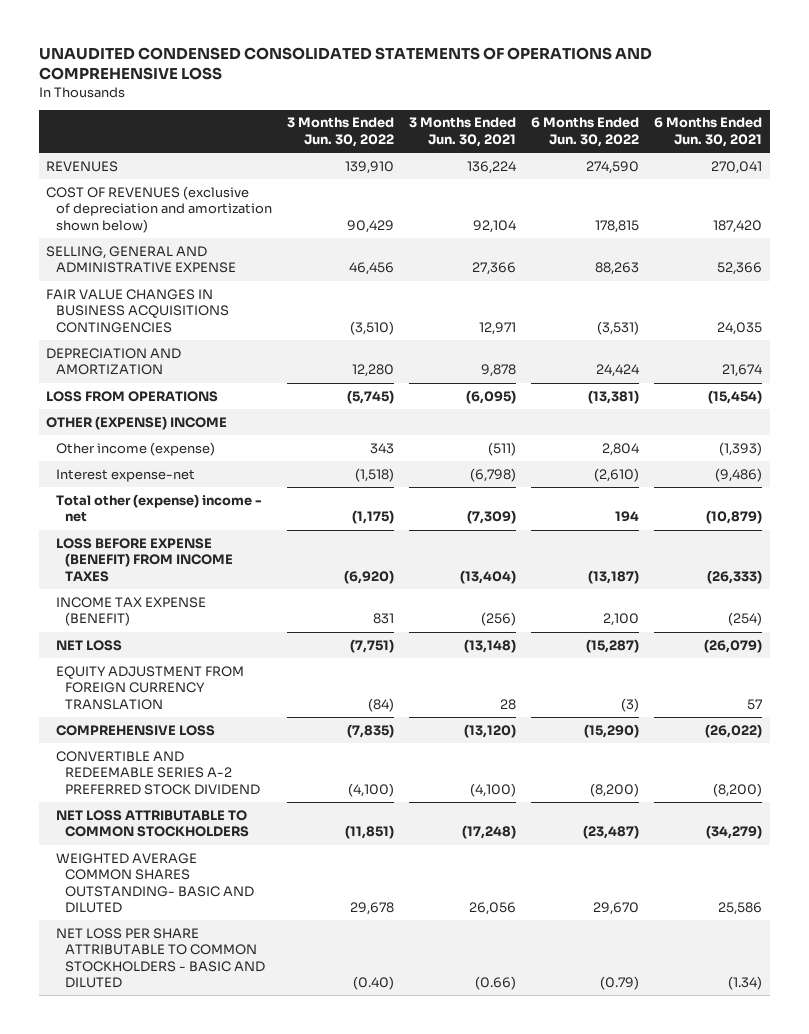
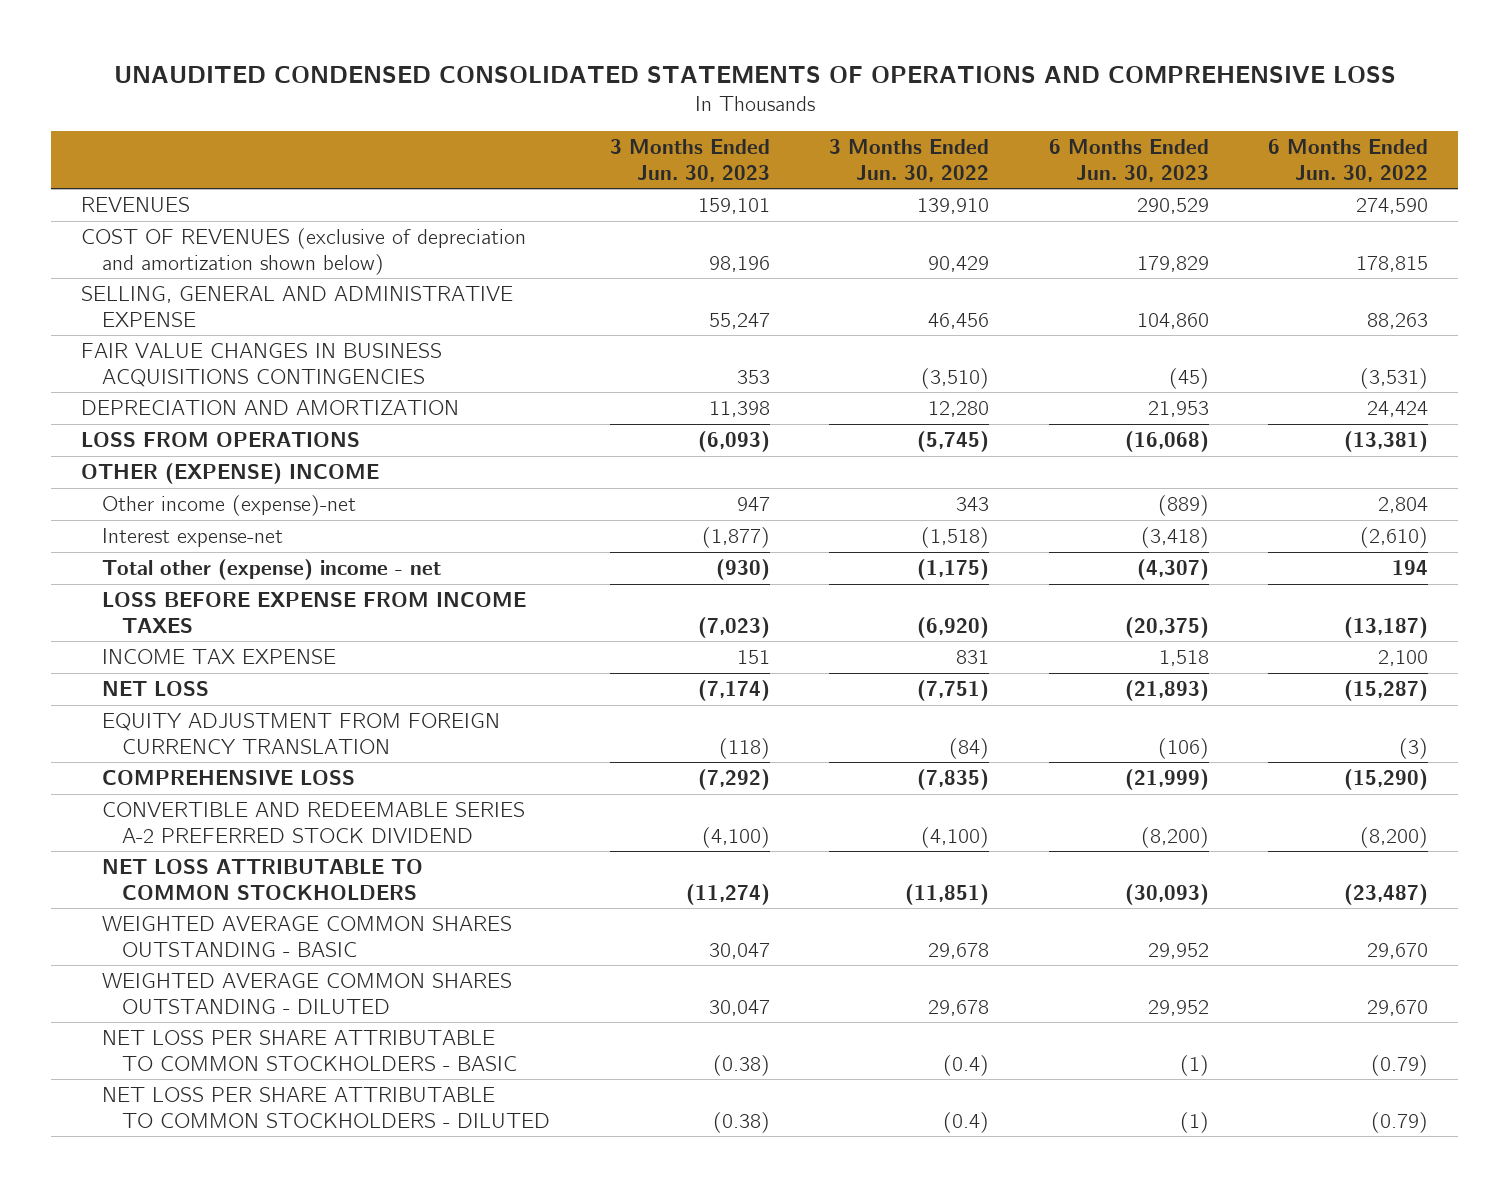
- | 3 Months Ended Jun. 30, 2022 | 3 Months Ended Jun. 30, 2021 | 6 Months Ended Jun. 30, 2022 | 6 Months Ended Jun. 30, 2021
+ | 3 Months Ended Jun. 30, 2023 | 3 Months Ended Jun. 30, 2022 | 6 Months Ended Jun. 30, 2023 | 6 Months Ended Jun. 30, 2022
- Other income (expense) | 343 | (511) | 2,804 | (1,393)
+ Other income (expense)-net | 947 | 343 | (889) | 2,804
- LOSS BEFORE EXPENSE (BENEFIT) FROM INCOME TAXES | (6,920) | (13,404) | (13,187) | (26,333)
- INCOME TAX EXPENSE (BENEFIT) | 831 | (256) | 2,100 | (254)
+ LOSS BEFORE EXPENSE FROM INCOME TAXES | (7,023) | (6,920) | (20,375) | (13,187)
+ INCOME TAX EXPENSE | 151 | 831 | 1,518 | 2,100
- WEIGHTED AVERAGE COMMON SHARES OUTSTANDING- BASIC AND DILUTED | 29,678 | 26,056 | 29,670 | 25,586
- NET LOSS PER SHARE ATTRIBUTABLE TO COMMON STOCKHOLDERS - BASIC AND DILUTED | (0.40) | (0.66) | (0.79) | (1.34)
+ WEIGHTED AVERAGE COMMON SHARES OUTSTANDING - BASIC | 30,047 | 29,678 | 29,952 | 29,670
+ WEIGHTED AVERAGE COMMON SHARES OUTSTANDING - DILUTED | 30,047 | 29,678 | 29,952 | 29,670
+ NET LOSS PER SHARE ATTRIBUTABLE TO COMMON STOCKHOLDERS - BASIC | (0.38) | (0.4) | (1) | (0.79)
+ NET LOSS PER SHARE ATTRIBUTABLE TO COMMON STOCKHOLDERS - DILUTED | (0.38) | (0.4) | (1) | (0.79)

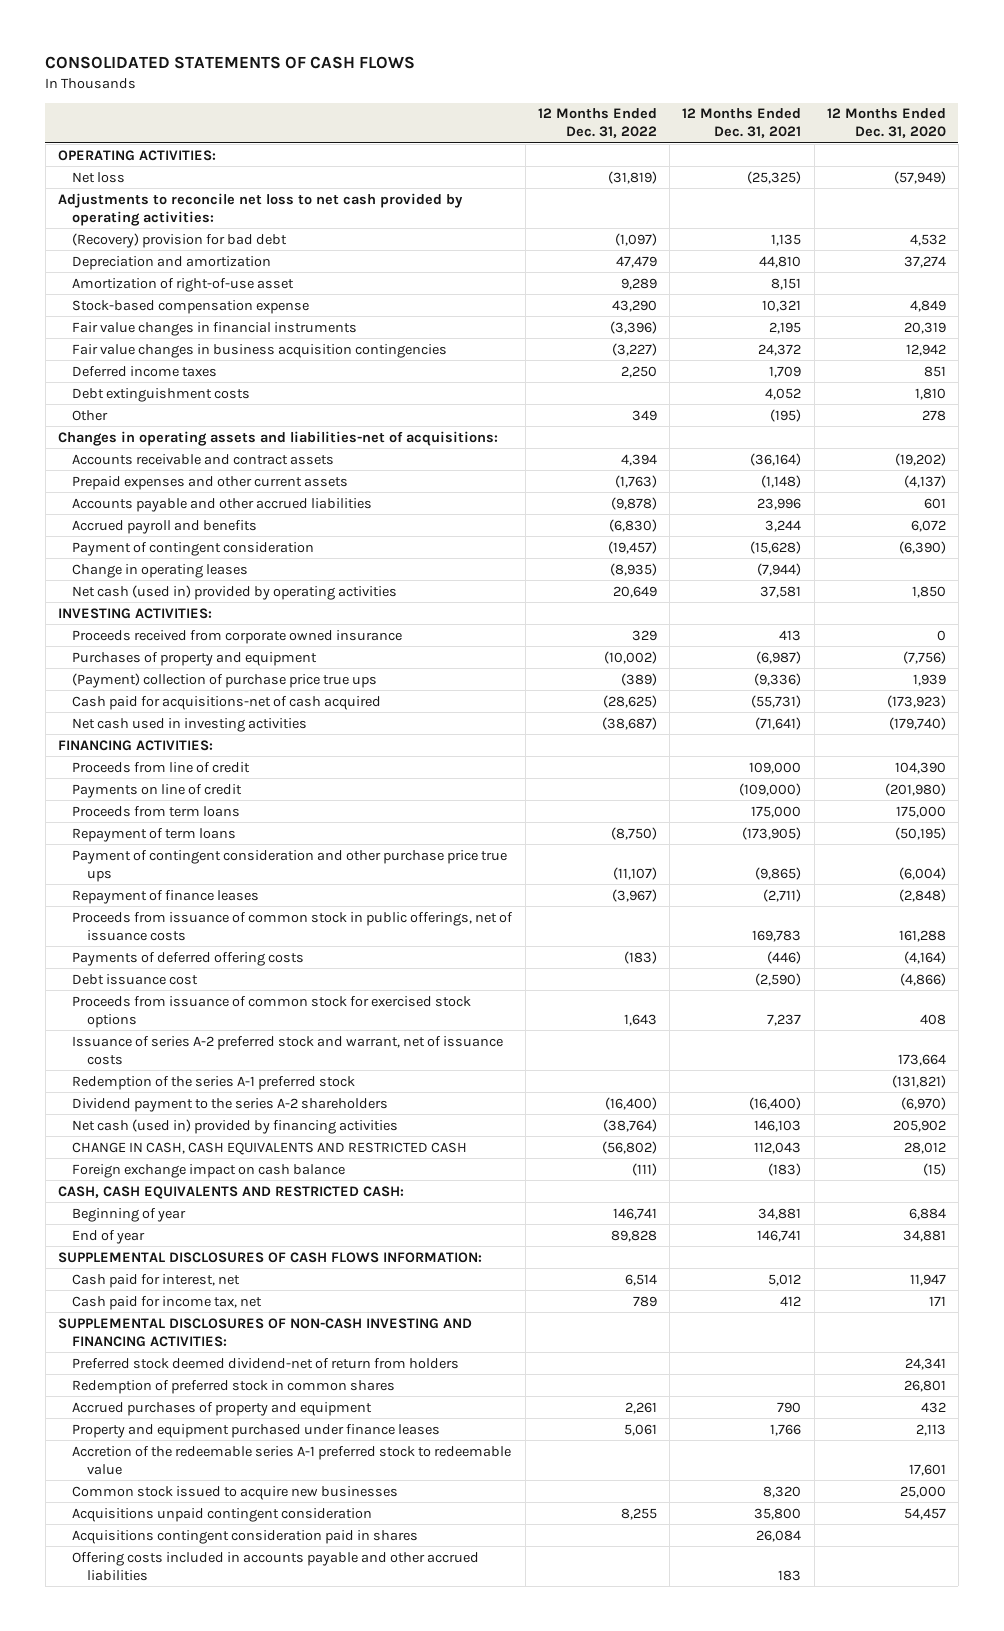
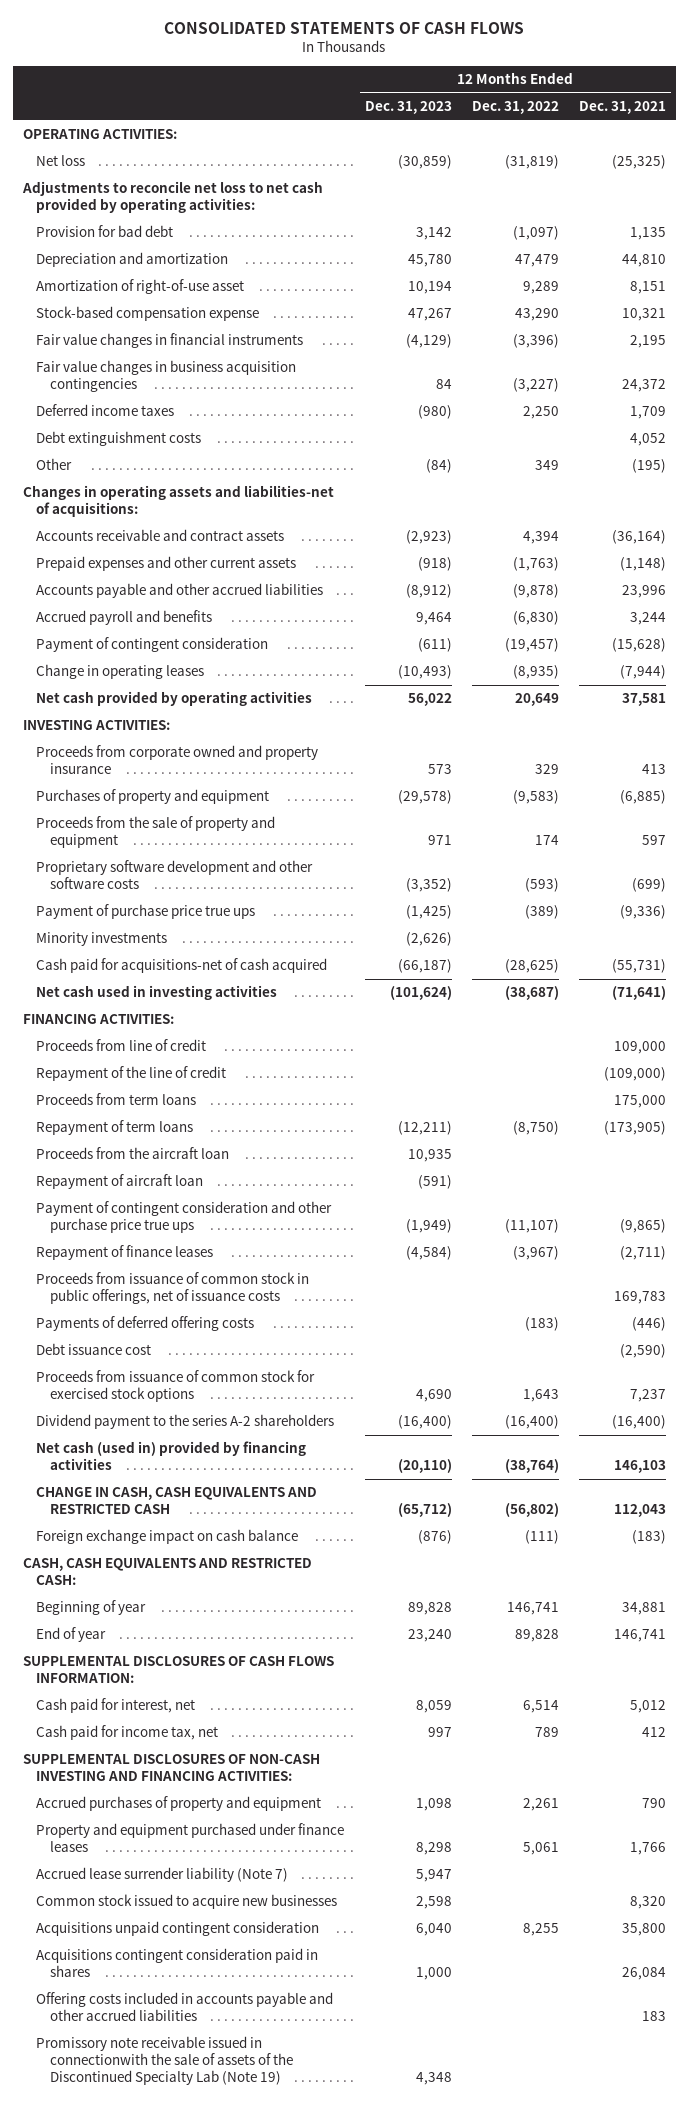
- | 12 Months Ended Dec. 31, 2022 | 12 Months Ended Dec. 31, 2021 | 12 Months Ended Dec. 31, 2020
+ | 12 Months Ended Dec. 31, 2023 | 12 Months Ended Dec. 31, 2022 | 12 Months Ended Dec. 31, 2021
- (Recovery) provision for bad debt | (1,097) | 1,135 | 4,532
+ Provision for bad debt | 3,142 | (1,097) | 1,135
- Net cash (used in) provided by operating activities | 20,649 | 37,581 | 1,850
+ Net cash provided by operating activities | 56,022 | 20,649 | 37,581
- Proceeds received from corporate owned insurance | 329 | 413 | 0
- Purchases of property and equipment | (10,002) | (6,987) | (7,756)
- (Payment) collection of purchase price true ups | (389) | (9,336) | 1,939
+ Proceeds from corporate owned and property insurance | 573 | 329 | 413
+ Purchases of property and equipment | (29,578) | (9,583) | (6,885)
+ Proceeds from the sale of property and equipment | 971 | 174 | 597
+ Proprietary software development and other software costs | (3,352) | (593) | (699)
+ Payment of purchase price true ups | (1,425) | (389) | (9,336)
+ Minority investments | (2,626) | |
- Payments on line of credit | | (109,000) | (201,980)
+ Repayment of the line of credit | | | (109,000)
+ Proceeds from the aircraft loan | 10,935 | |
+ Repayment of aircraft loan | (591) | |
- Issuance of series A-2 preferred stock and warrant, net of issuance costs | | | 173,664
- Redemption of the series A-1 preferred stock | | | (131,821)
- Preferred stock deemed dividend-net of return from holders | | | 24,341
- Redemption of preferred stock in common shares | | | 26,801
- Accretion of the redeemable series A-1 preferred stock to redeemable value | | | 17,601
+ Accrued lease surrender liability (Note 7) | 5,947 | |
+ Promissory note receivable issued in connectionwith the sale of assets of the Discontinued Specialty Lab (Note 19) | 4,348 | |

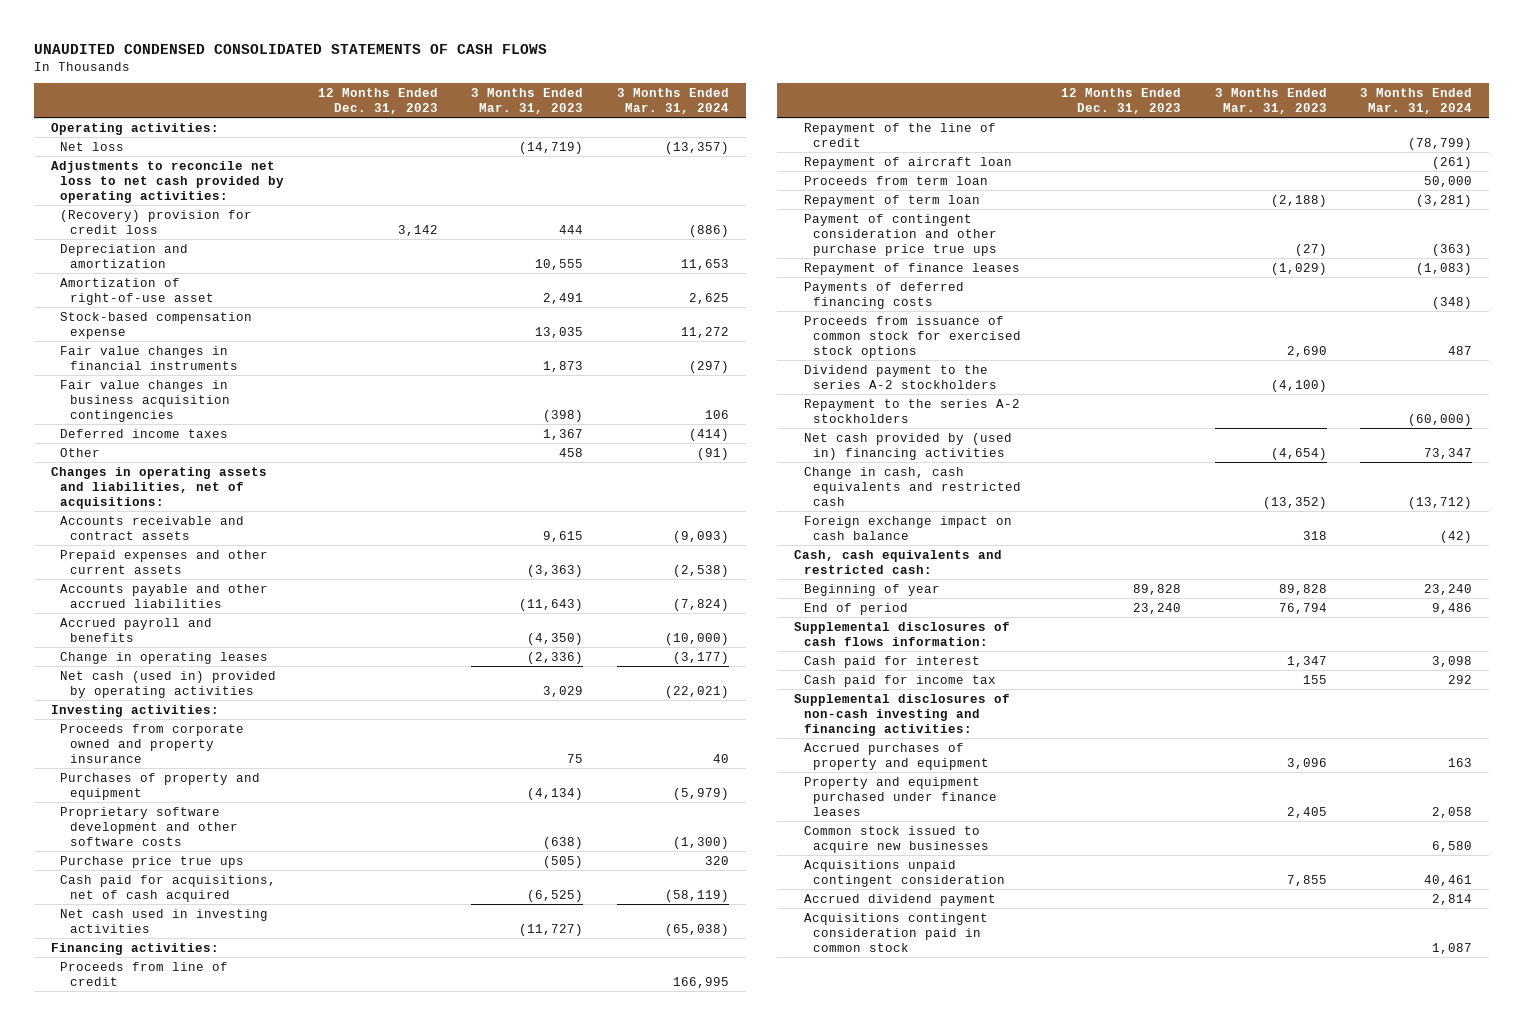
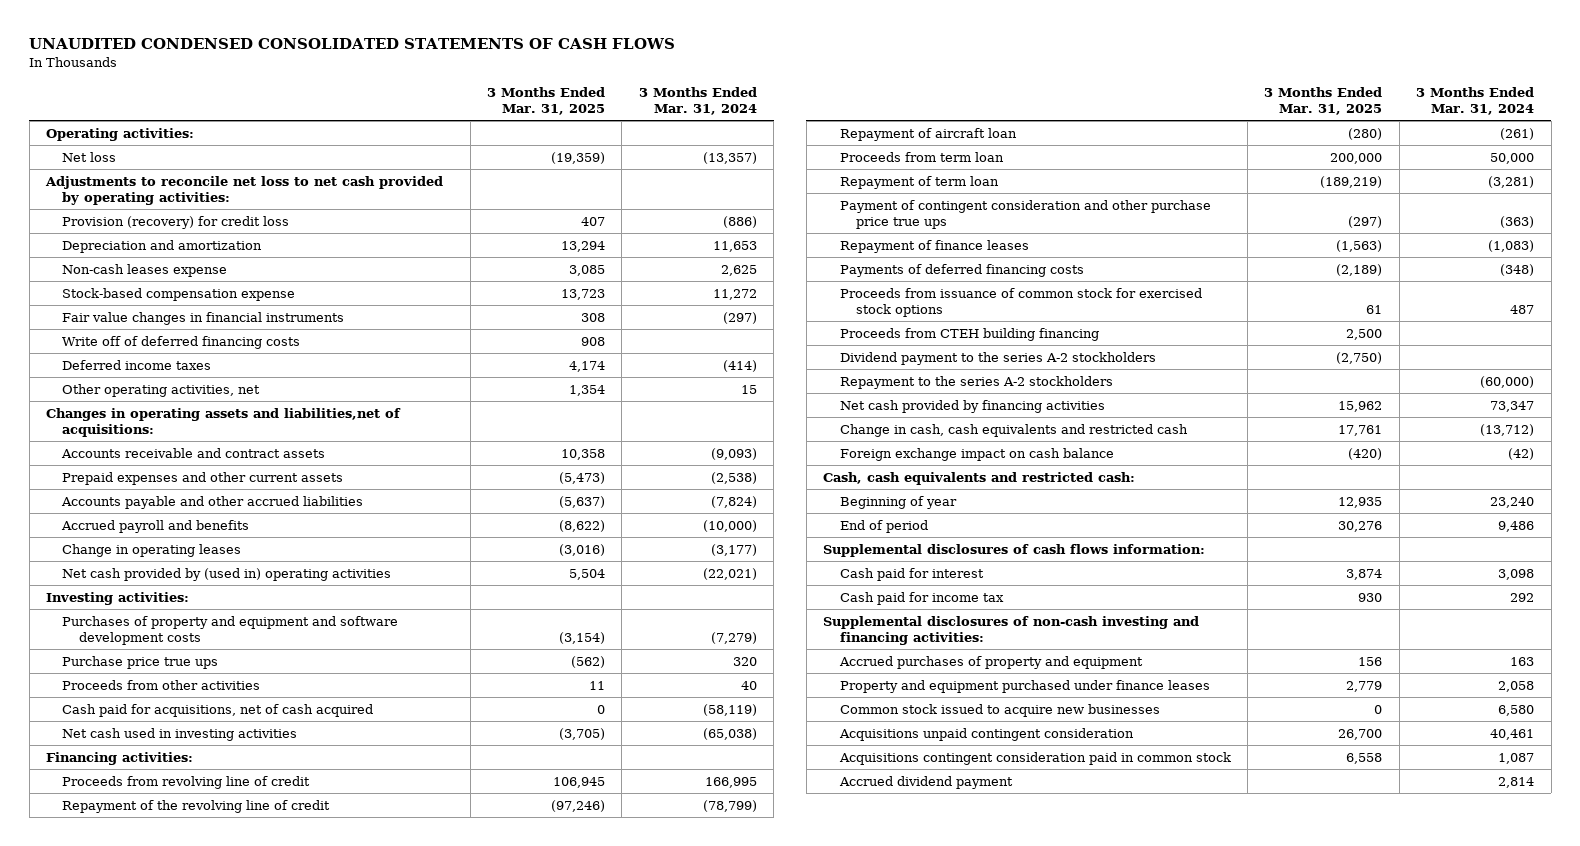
- | 12 Months Ended Dec. 31, 2023 | 3 Months Ended Mar. 31, 2023 | 3 Months Ended Mar. 31, 2024
+ | 3 Months Ended Mar. 31, 2025 | 3 Months Ended Mar. 31, 2024
- (Recovery) provision for credit loss | 3,142 | 444 | (886)
+ Provision (recovery) for credit loss | 407 | (886)
- Amortization of right-of-use asset | | 2,491 | 2,625
+ Non-cash leases expense | 3,085 | 2,625
- Fair value changes in business acquisition contingencies | | (398) | 106
+ Write off of deferred financing costs | 908 |
- Other | | 458 | (91)
- Changes in operating assets and liabilities, net of acquisitions:
+ Other operating activities, net | 1,354 | 15
+ Changes in operating assets and liabilities,net of acquisitions:
- Net cash (used in) provided by operating activities | | 3,029 | (22,021)
+ Net cash provided by (used in) operating activities | 5,504 | (22,021)
- Proceeds from corporate owned and property insurance | | 75 | 40
- Purchases of property and equipment | | (4,134) | (5,979)
- Proprietary software development and other software costs | | (638) | (1,300)
+ Purchases of property and equipment and software development costs | (3,154) | (7,279)
+ Proceeds from other activities | 11 | 40
- Proceeds from line of credit | | | 166,995
- Repayment of the line of credit | | | (78,799)
+ Proceeds from revolving line of credit | 106,945 | 166,995
+ Repayment of the revolving line of credit | (97,246) | (78,799)
+ Proceeds from CTEH building financing | 2,500 |
- Net cash provided by (used in) financing activities | | (4,654) | 73,347
+ Net cash provided by financing activities | 15,962 | 73,347
moved down: Accrued dividend payment | | 2,814

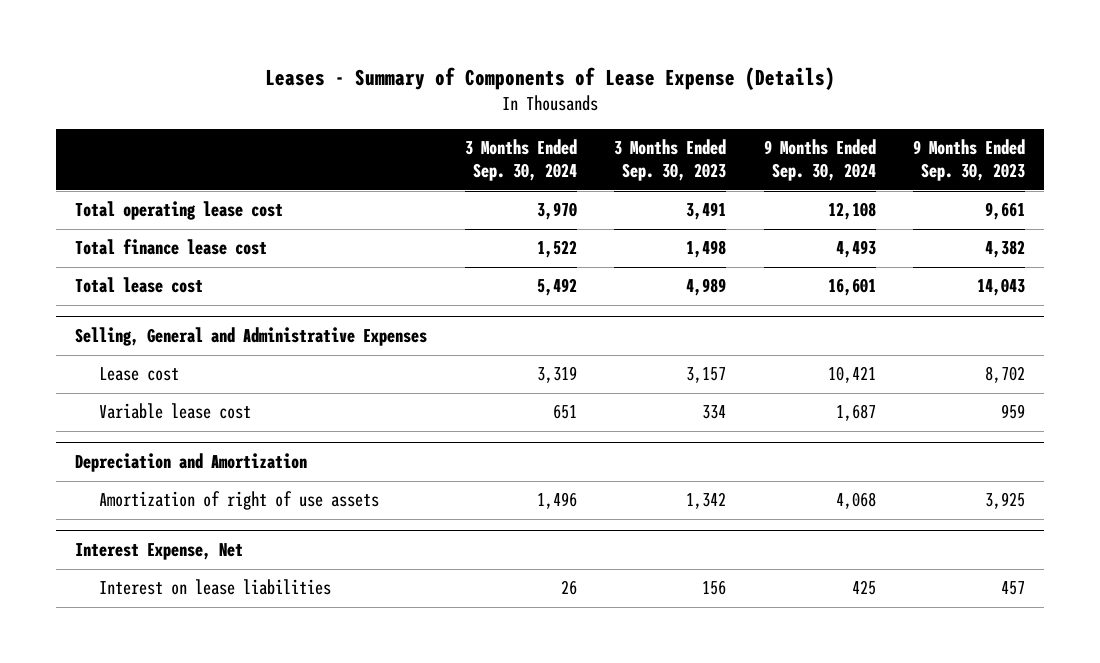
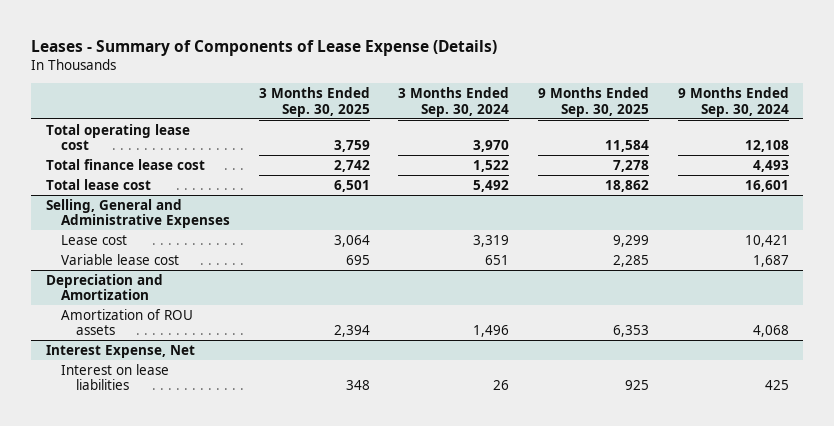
- | 3 Months Ended Sep. 30, 2024 | 3 Months Ended Sep. 30, 2023 | 9 Months Ended Sep. 30, 2024 | 9 Months Ended Sep. 30, 2023
+ | 3 Months Ended Sep. 30, 2025 | 3 Months Ended Sep. 30, 2024 | 9 Months Ended Sep. 30, 2025 | 9 Months Ended Sep. 30, 2024
@ Depreciation and Amortization
- Amortization of right of use assets | 1,496 | 1,342 | 4,068 | 3,925
+ Amortization of ROU assets | 2,394 | 1,496 | 6,353 | 4,068

